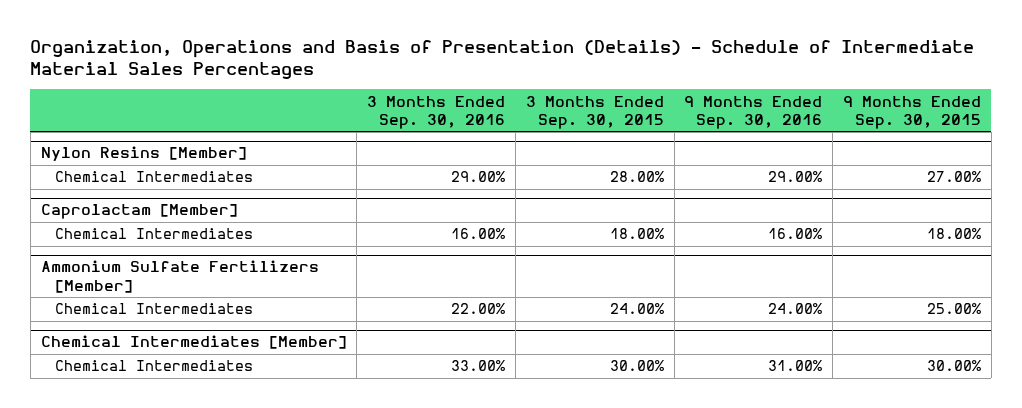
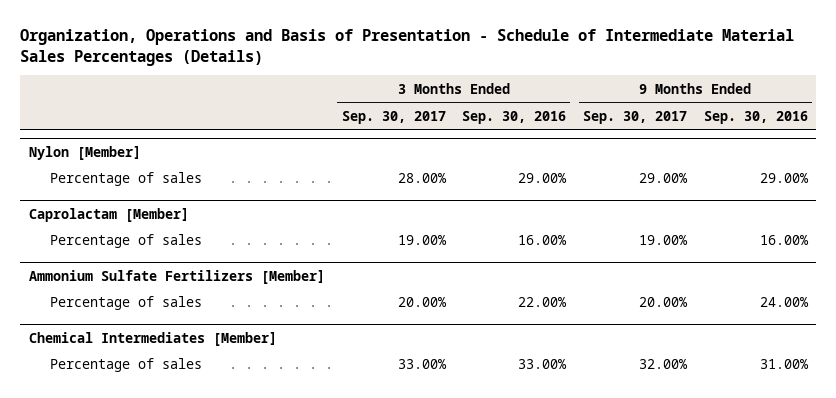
- Organization, Operations and Basis of Presentation (Details) - Schedule of Intermediate Material Sales Percentages
+ Organization, Operations and Basis of Presentation - Schedule of Intermediate Material Sales Percentages (Details)
- | 3 Months Ended Sep. 30, 2016 | 3 Months Ended Sep. 30, 2015 | 9 Months Ended Sep. 30, 2016 | 9 Months Ended Sep. 30, 2015
+ | 3 Months Ended Sep. 30, 2017 | 3 Months Ended Sep. 30, 2016 | 9 Months Ended Sep. 30, 2017 | 9 Months Ended Sep. 30, 2016
- Nylon Resins [Member]
- Chemical Intermediates | 29.00% | 28.00% | 29.00% | 27.00%
+ Nylon [Member]
+ Percentage of sales | 28.00% | 29.00% | 29.00% | 29.00%
@ Caprolactam [Member]
- Chemical Intermediates | 16.00% | 18.00% | 16.00% | 18.00%
+ Percentage of sales | 19.00% | 16.00% | 19.00% | 16.00%
@ Ammonium Sulfate Fertilizers [Member]
- Chemical Intermediates | 22.00% | 24.00% | 24.00% | 25.00%
+ Percentage of sales | 20.00% | 22.00% | 20.00% | 24.00%
@ Chemical Intermediates [Member]
- Chemical Intermediates | 33.00% | 30.00% | 31.00% | 30.00%
+ Percentage of sales | 33.00% | 33.00% | 32.00% | 31.00%

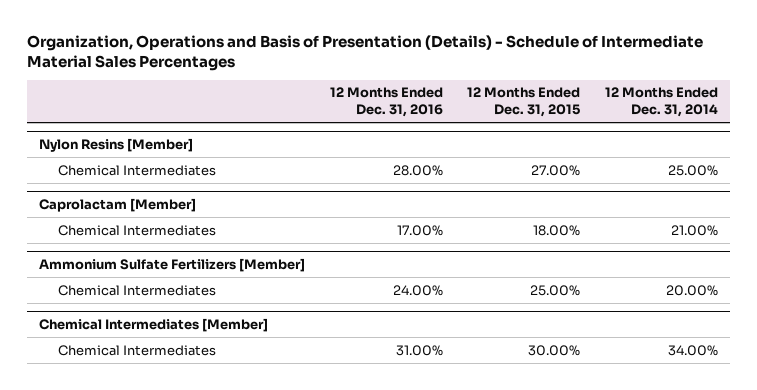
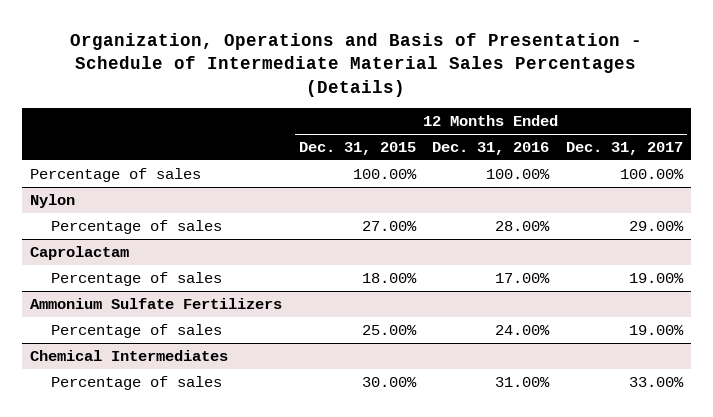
- Organization, Operations and Basis of Presentation (Details) - Schedule of Intermediate Material Sales Percentages
+ Organization, Operations and Basis of Presentation - Schedule of Intermediate Material Sales Percentages (Details)
- | 12 Months Ended Dec. 31, 2016 | 12 Months Ended Dec. 31, 2015 | 12 Months Ended Dec. 31, 2014
+ | 12 Months Ended Dec. 31, 2015 | 12 Months Ended Dec. 31, 2016 | 12 Months Ended Dec. 31, 2017
- Nylon Resins [Member]
- Chemical Intermediates | 28.00% | 27.00% | 25.00%
- Caprolactam [Member]
- Chemical Intermediates | 17.00% | 18.00% | 21.00%
- Ammonium Sulfate Fertilizers [Member]
- Chemical Intermediates | 24.00% | 25.00% | 20.00%
- Chemical Intermediates [Member]
- Chemical Intermediates | 31.00% | 30.00% | 34.00%
+ Percentage of sales | 100.00% | 100.00% | 100.00%
+ Nylon
+ Percentage of sales | 27.00% | 28.00% | 29.00%
+ Caprolactam
+ Percentage of sales | 18.00% | 17.00% | 19.00%
+ Ammonium Sulfate Fertilizers
+ Percentage of sales | 25.00% | 24.00% | 19.00%
+ Chemical Intermediates
+ Percentage of sales | 30.00% | 31.00% | 33.00%

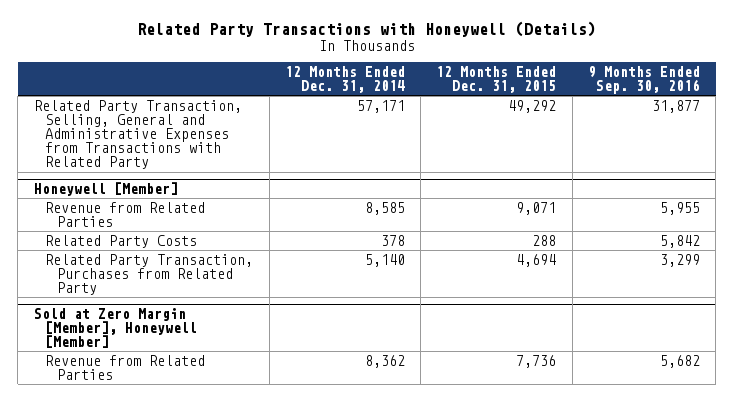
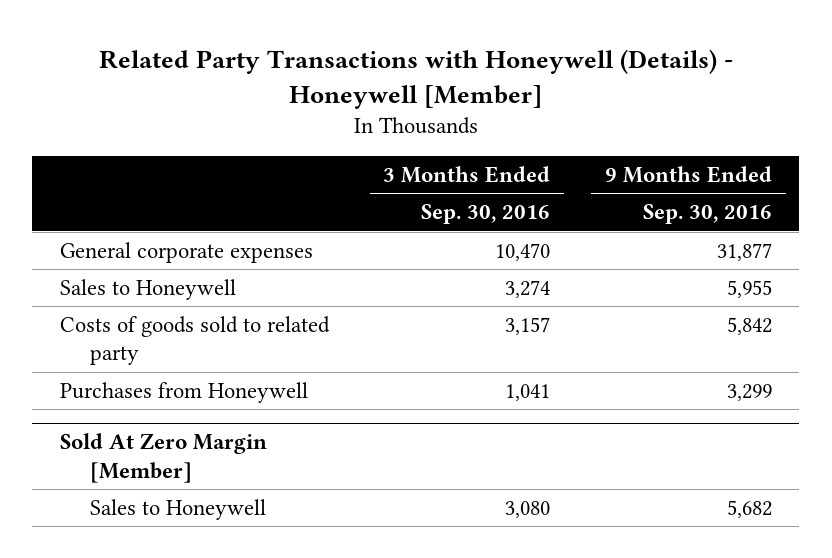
- Related Party Transactions with Honeywell (Details)
+ Related Party Transactions with Honeywell (Details) - Honeywell [Member]
- | 12 Months Ended Dec. 31, 2014 | 12 Months Ended Dec. 31, 2015 | 9 Months Ended Sep. 30, 2016
+ | 3 Months Ended Sep. 30, 2016 | 9 Months Ended Sep. 30, 2016
- Related Party Transaction, Selling, General and Administrative Expenses from Transactions with Related Party | 57,171 | 49,292 | 31,877
- Honeywell [Member]
- Revenue from Related Parties | 8,585 | 9,071 | 5,955
- Related Party Costs | 378 | 288 | 5,842
- Related Party Transaction, Purchases from Related Party | 5,140 | 4,694 | 3,299
- Sold at Zero Margin [Member], Honeywell [Member]
- Revenue from Related Parties | 8,362 | 7,736 | 5,682
+ General corporate expenses | 10,470 | 31,877
+ Sales to Honeywell | 3,274 | 5,955
+ Costs of goods sold to related party | 3,157 | 5,842
+ Purchases from Honeywell | 1,041 | 3,299
+ Sold At Zero Margin [Member]
+ Sales to Honeywell | 3,080 | 5,682

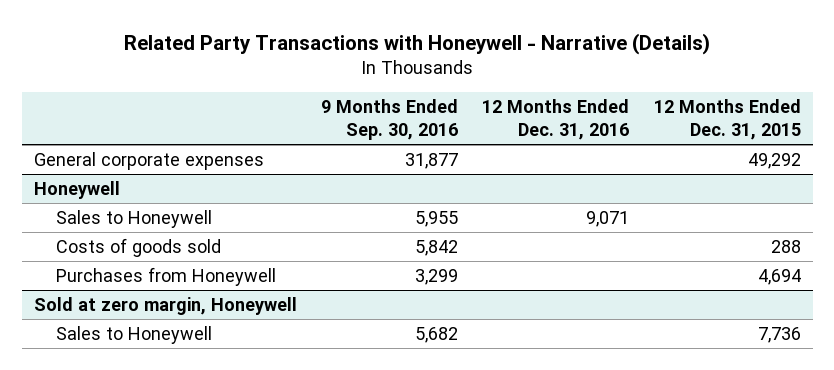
- Related Party Transactions with Honeywell (Details) - Honeywell [Member]
+ Related Party Transactions with Honeywell - Narrative (Details)
- | 3 Months Ended Sep. 30, 2016 | 9 Months Ended Sep. 30, 2016
+ | 9 Months Ended Sep. 30, 2016 | 12 Months Ended Dec. 31, 2016 | 12 Months Ended Dec. 31, 2015
+ Honeywell
- Costs of goods sold to related party | 3,157 | 5,842
+ Costs of goods sold | 5,842 | | 288
- Sold At Zero Margin [Member]
+ Sold at zero margin, Honeywell

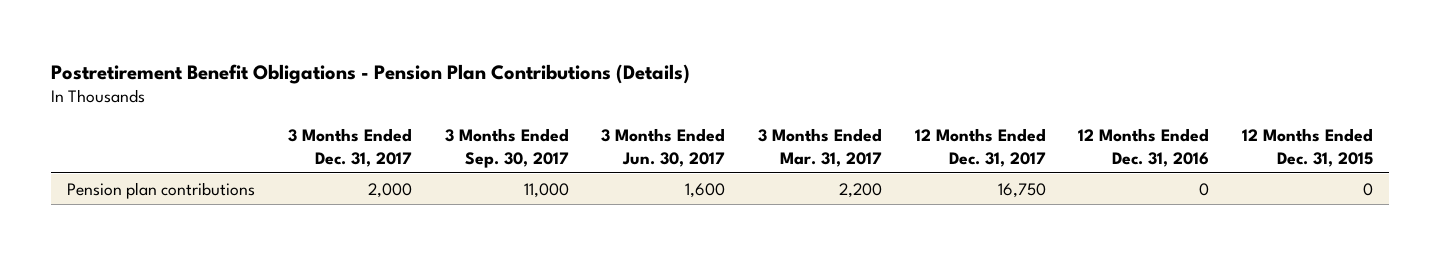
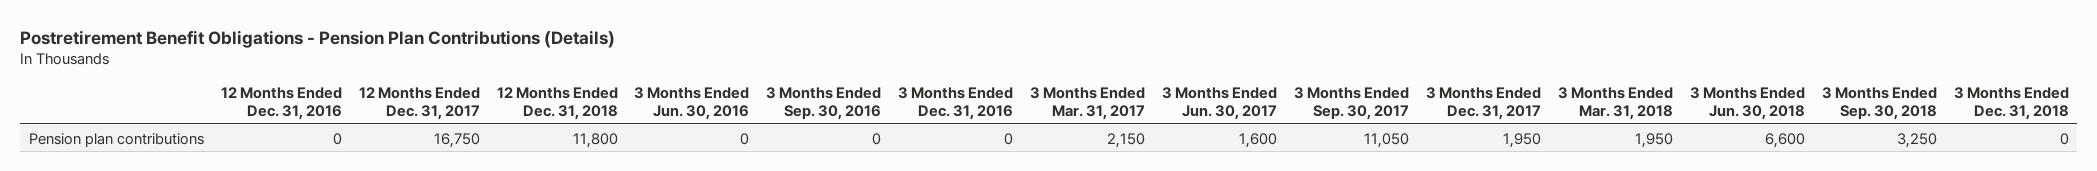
- | 3 Months Ended Dec. 31, 2017 | 3 Months Ended Sep. 30, 2017 | 3 Months Ended Jun. 30, 2017 | 3 Months Ended Mar. 31, 2017 | 12 Months Ended Dec. 31, 2017 | 12 Months Ended Dec. 31, 2016 | 12 Months Ended Dec. 31, 2015
+ | 12 Months Ended Dec. 31, 2016 | 12 Months Ended Dec. 31, 2017 | 12 Months Ended Dec. 31, 2018 | 3 Months Ended Jun. 30, 2016 | 3 Months Ended Sep. 30, 2016 | 3 Months Ended Dec. 31, 2016 | 3 Months Ended Mar. 31, 2017 | 3 Months Ended Jun. 30, 2017 | 3 Months Ended Sep. 30, 2017 | 3 Months Ended Dec. 31, 2017 | 3 Months Ended Mar. 31, 2018 | 3 Months Ended Jun. 30, 2018 | 3 Months Ended Sep. 30, 2018 | 3 Months Ended Dec. 31, 2018
- Pension plan contributions | 2,000 | 11,000 | 1,600 | 2,200 | 16,750 | 0 | 0
+ Pension plan contributions | 0 | 16,750 | 11,800 | 0 | 0 | 0 | 2,150 | 1,600 | 11,050 | 1,950 | 1,950 | 6,600 | 3,250 | 0

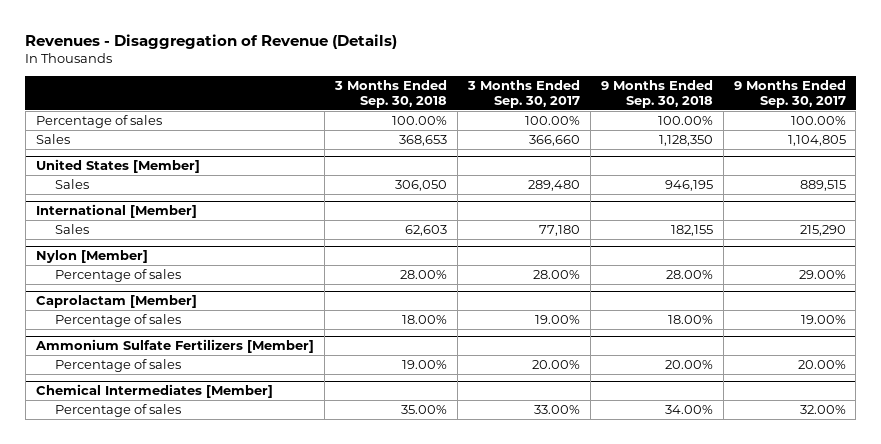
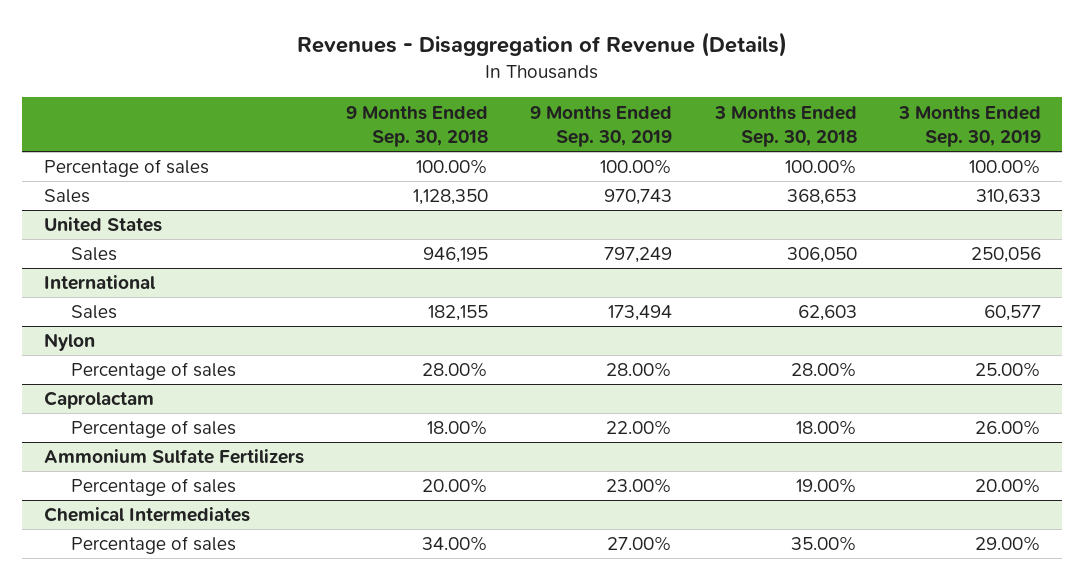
- | 3 Months Ended Sep. 30, 2018 | 3 Months Ended Sep. 30, 2017 | 9 Months Ended Sep. 30, 2018 | 9 Months Ended Sep. 30, 2017
+ | 9 Months Ended Sep. 30, 2018 | 9 Months Ended Sep. 30, 2019 | 3 Months Ended Sep. 30, 2018 | 3 Months Ended Sep. 30, 2019
- United States [Member]
+ United States
- International [Member]
+ International
- Nylon [Member]
+ Nylon
- Caprolactam [Member]
+ Caprolactam
- Ammonium Sulfate Fertilizers [Member]
+ Ammonium Sulfate Fertilizers
- Chemical Intermediates [Member]
+ Chemical Intermediates

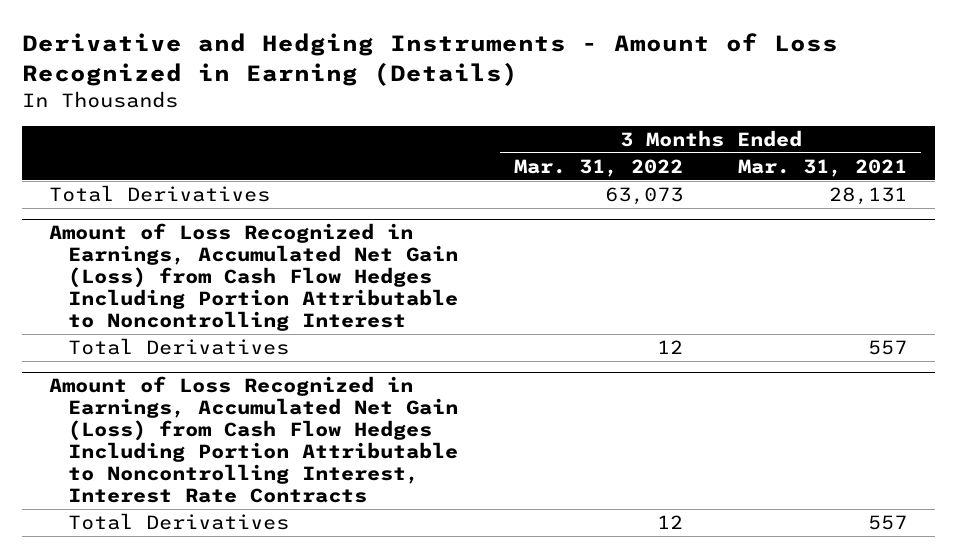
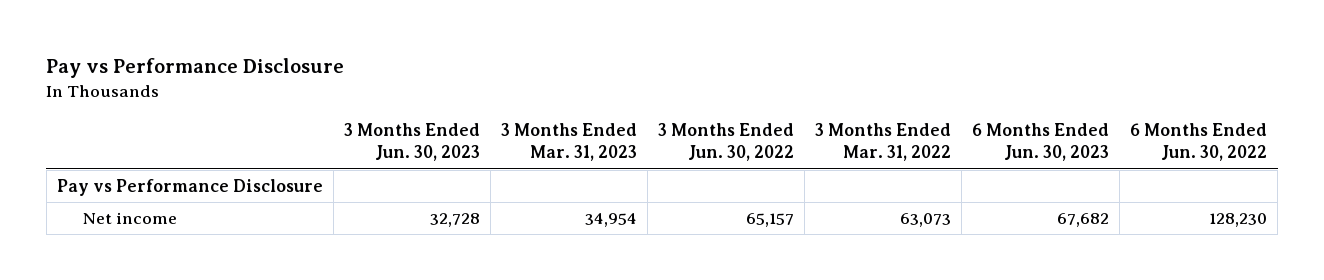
- Derivative and Hedging Instruments - Amount of Loss Recognized in Earning (Details)
+ Pay vs Performance Disclosure
- | 3 Months Ended Mar. 31, 2022 | 3 Months Ended Mar. 31, 2021
+ | 3 Months Ended Jun. 30, 2023 | 3 Months Ended Mar. 31, 2023 | 3 Months Ended Jun. 30, 2022 | 3 Months Ended Mar. 31, 2022 | 6 Months Ended Jun. 30, 2023 | 6 Months Ended Jun. 30, 2022
- Total Derivatives | 63,073 | 28,131
- Amount of Loss Recognized in Earnings, Accumulated Net Gain (Loss) from Cash Flow Hedges Including Portion Attributable to Noncontrolling Interest
- Total Derivatives | 12 | 557
- Amount of Loss Recognized in Earnings, Accumulated Net Gain (Loss) from Cash Flow Hedges Including Portion Attributable to Noncontrolling Interest, Interest Rate Contracts
- Total Derivatives | 12 | 557
+ Pay vs Performance Disclosure
+ Net income | 32,728 | 34,954 | 65,157 | 63,073 | 67,682 | 128,230

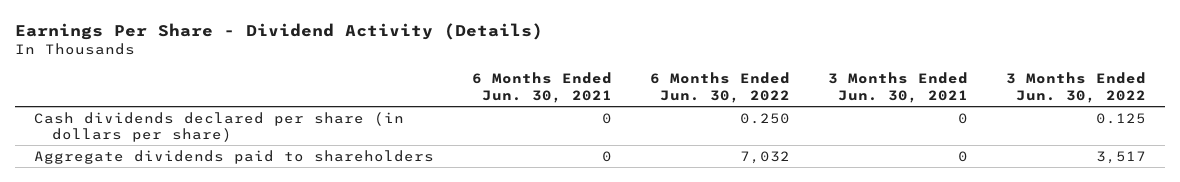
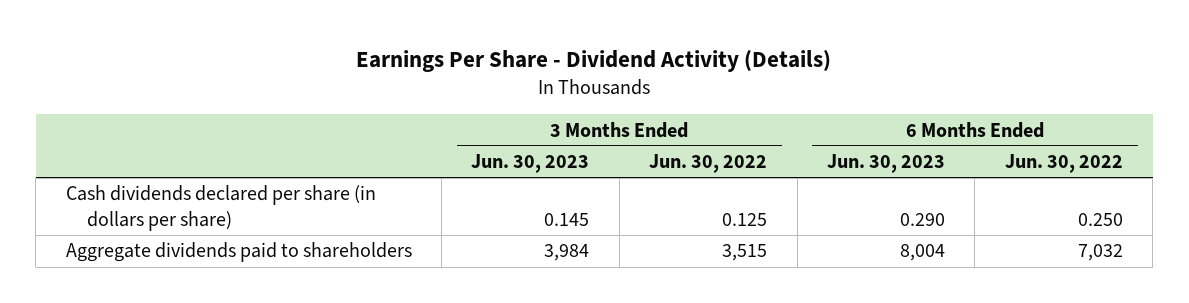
- | 6 Months Ended Jun. 30, 2021 | 6 Months Ended Jun. 30, 2022 | 3 Months Ended Jun. 30, 2021 | 3 Months Ended Jun. 30, 2022
+ | 3 Months Ended Jun. 30, 2023 | 3 Months Ended Jun. 30, 2022 | 6 Months Ended Jun. 30, 2023 | 6 Months Ended Jun. 30, 2022
- Aggregate dividends paid to shareholders | 0 | 7,032 | 0 | 3,517
+ Aggregate dividends paid to shareholders | 3,984 | 3,515 | 8,004 | 7,032

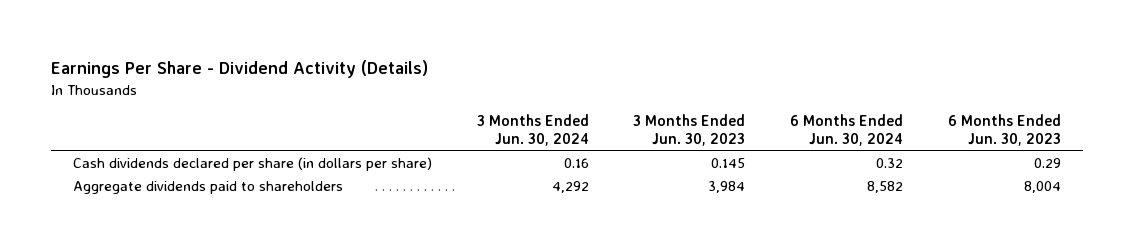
- | 3 Months Ended Jun. 30, 2023 | 3 Months Ended Jun. 30, 2022 | 6 Months Ended Jun. 30, 2023 | 6 Months Ended Jun. 30, 2022
+ | 3 Months Ended Jun. 30, 2024 | 3 Months Ended Jun. 30, 2023 | 6 Months Ended Jun. 30, 2024 | 6 Months Ended Jun. 30, 2023
- Cash dividends declared per share (in dollars per share) | 0.145 | 0.125 | 0.290 | 0.250
+ Cash dividends declared per share (in dollars per share) | 0.16 | 0.145 | 0.32 | 0.29

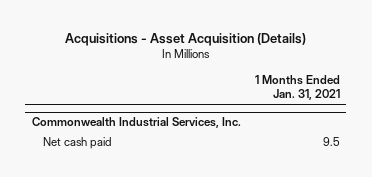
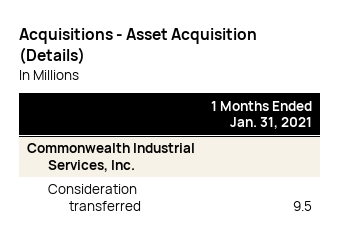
@ Commonwealth Industrial Services, Inc.
- Net cash paid | 9.5
+ Consideration transferred | 9.5

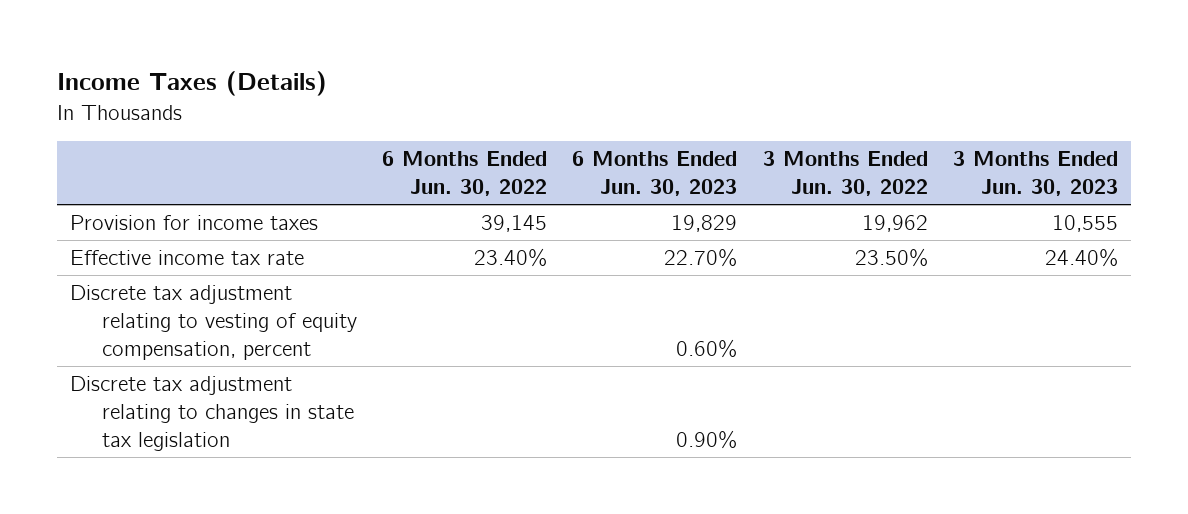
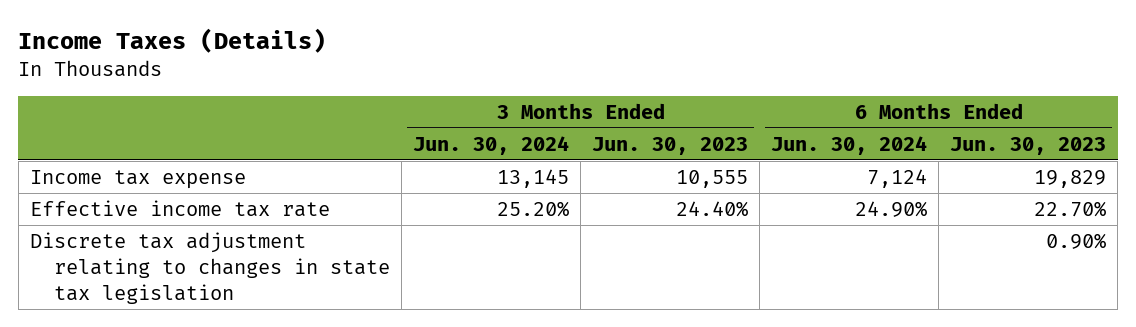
- | 6 Months Ended Jun. 30, 2022 | 6 Months Ended Jun. 30, 2023 | 3 Months Ended Jun. 30, 2022 | 3 Months Ended Jun. 30, 2023
+ | 3 Months Ended Jun. 30, 2024 | 3 Months Ended Jun. 30, 2023 | 6 Months Ended Jun. 30, 2024 | 6 Months Ended Jun. 30, 2023
- Provision for income taxes | 39,145 | 19,829 | 19,962 | 10,555
+ Income tax expense | 13,145 | 10,555 | 7,124 | 19,829
- Discrete tax adjustment relating to vesting of equity compensation, percent | | 0.60% | |

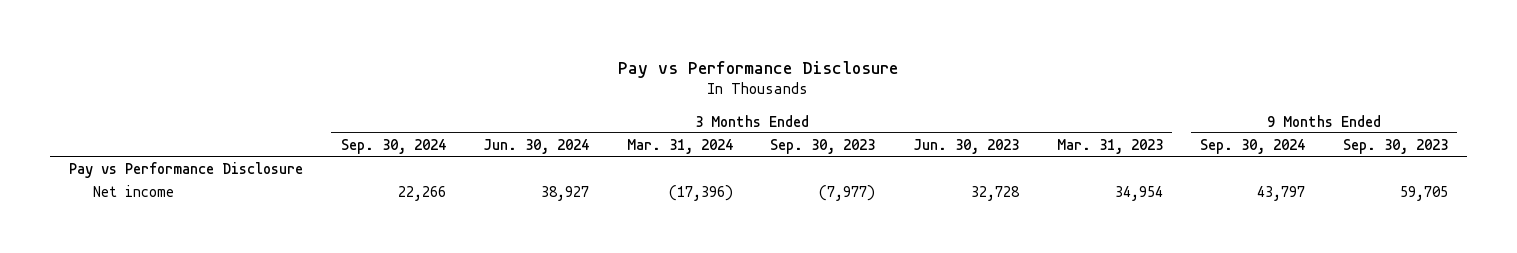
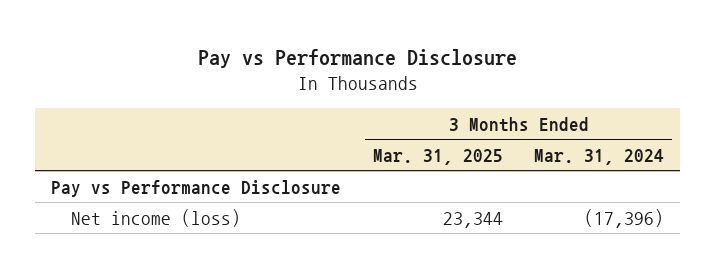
- | 3 Months Ended Sep. 30, 2024 | 3 Months Ended Jun. 30, 2024 | 3 Months Ended Mar. 31, 2024 | 3 Months Ended Sep. 30, 2023 | 3 Months Ended Jun. 30, 2023 | 3 Months Ended Mar. 31, 2023 | 9 Months Ended Sep. 30, 2024 | 9 Months Ended Sep. 30, 2023
+ | 3 Months Ended Mar. 31, 2025 | 3 Months Ended Mar. 31, 2024
- Net income | 22,266 | 38,927 | (17,396) | (7,977) | 32,728 | 34,954 | 43,797 | 59,705
+ Net income (loss) | 23,344 | (17,396)

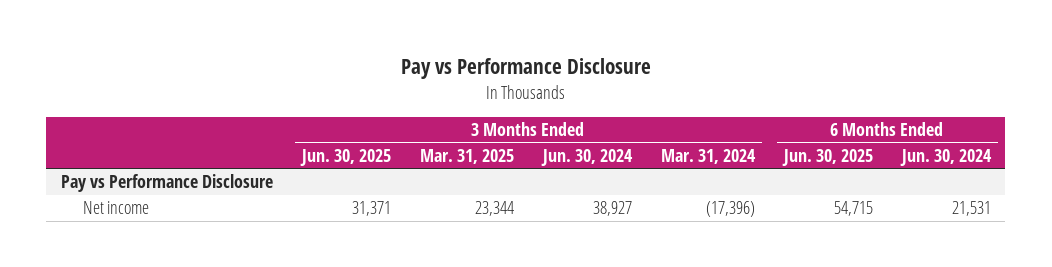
- | 3 Months Ended Mar. 31, 2025 | 3 Months Ended Mar. 31, 2024
+ | 3 Months Ended Jun. 30, 2025 | 3 Months Ended Mar. 31, 2025 | 3 Months Ended Jun. 30, 2024 | 3 Months Ended Mar. 31, 2024 | 6 Months Ended Jun. 30, 2025 | 6 Months Ended Jun. 30, 2024
- Net income (loss) | 23,344 | (17,396)
+ Net income | 31,371 | 23,344 | 38,927 | (17,396) | 54,715 | 21,531

